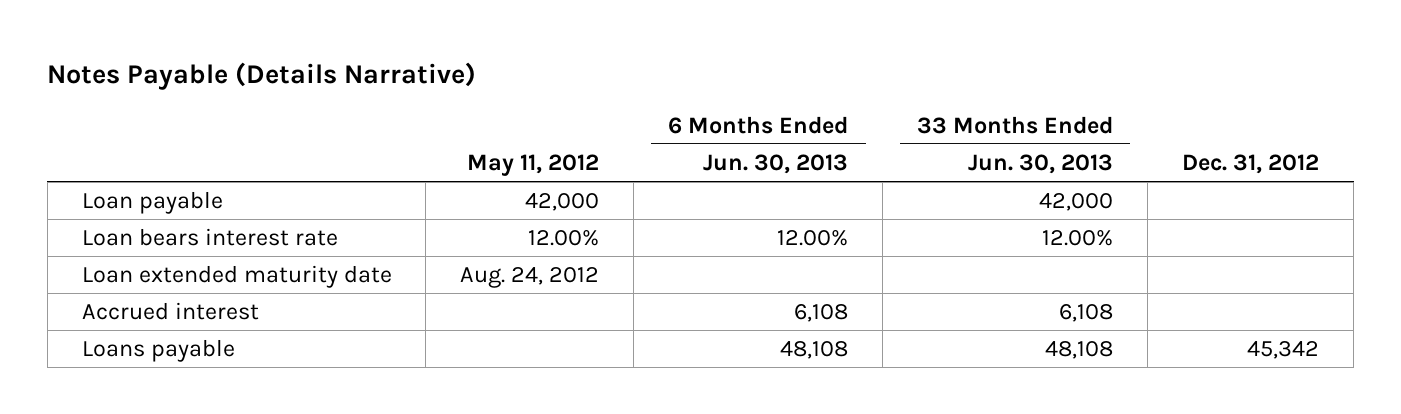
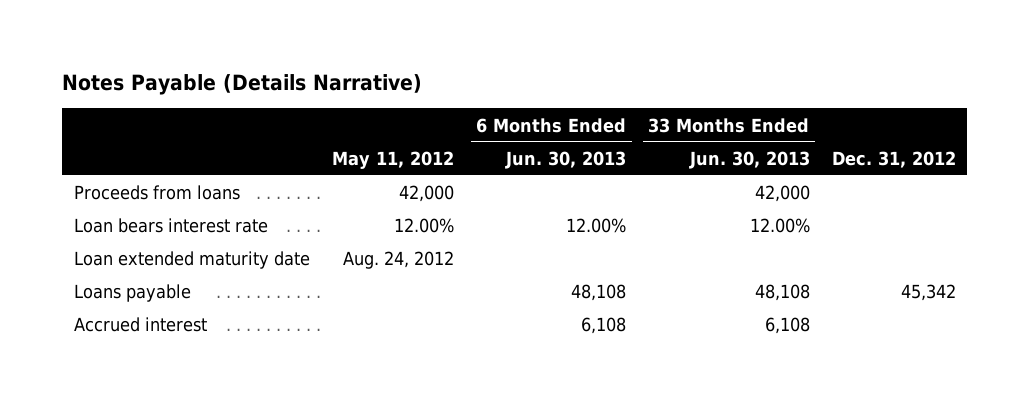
- Loan payable | 42,000 | | 42,000 |
+ Proceeds from loans | 42,000 | | 42,000 |
moved down: Accrued interest | | 6,108 | 6,108 |

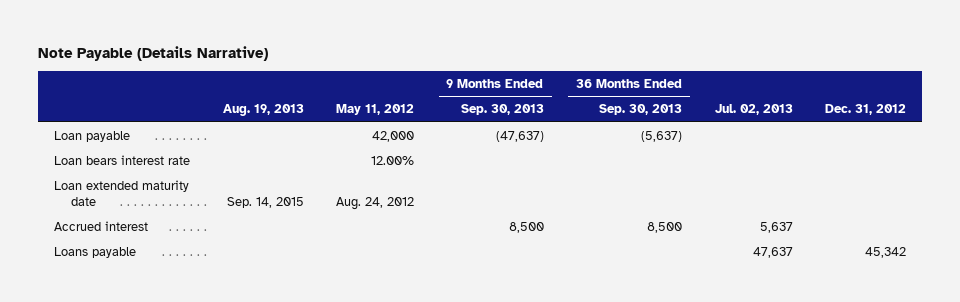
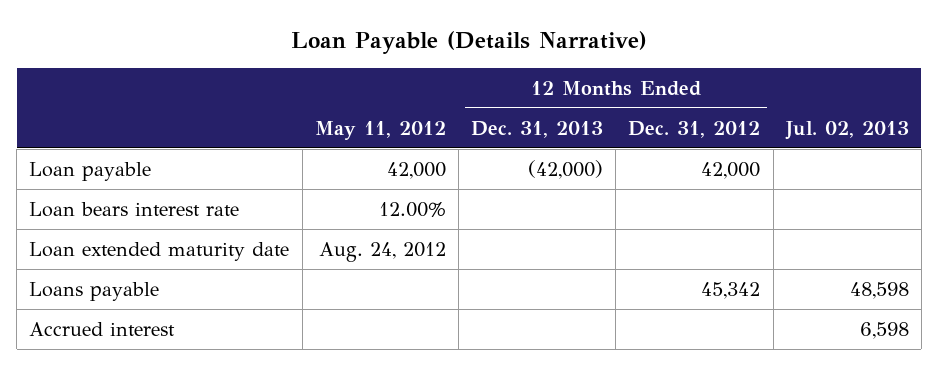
- Note Payable (Details Narrative)
+ Loan Payable (Details Narrative)
- | Aug. 19, 2013 | May 11, 2012 | 9 Months Ended Sep. 30, 2013 | 36 Months Ended Sep. 30, 2013 | Jul. 02, 2013 | Dec. 31, 2012
+ | May 11, 2012 | 12 Months Ended Dec. 31, 2013 | 12 Months Ended Dec. 31, 2012 | Jul. 02, 2013
- Accrued interest | | | 8,500 | 8,500 | 5,637 |
- Loans payable | | | | | 47,637 | 45,342
+ Loans payable | | | 45,342 | 48,598
+ Accrued interest | | | | 6,598

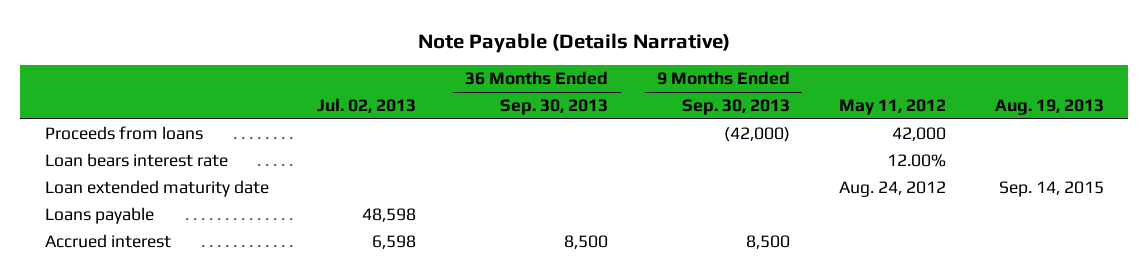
- Loan Payable (Details Narrative)
+ Note Payable (Details Narrative)
- | May 11, 2012 | 12 Months Ended Dec. 31, 2013 | 12 Months Ended Dec. 31, 2012 | Jul. 02, 2013
+ | Jul. 02, 2013 | 36 Months Ended Sep. 30, 2013 | 9 Months Ended Sep. 30, 2013 | May 11, 2012 | Aug. 19, 2013
- Loan payable | 42,000 | (42,000) | 42,000 |
+ Proceeds from loans | | | (42,000) | 42,000 |

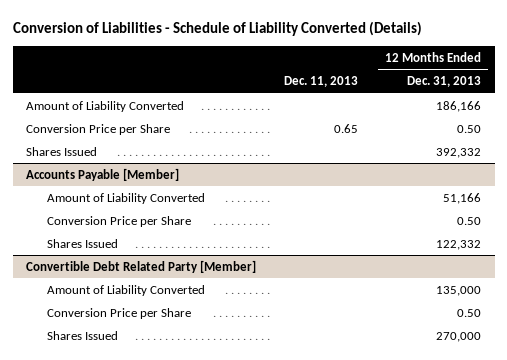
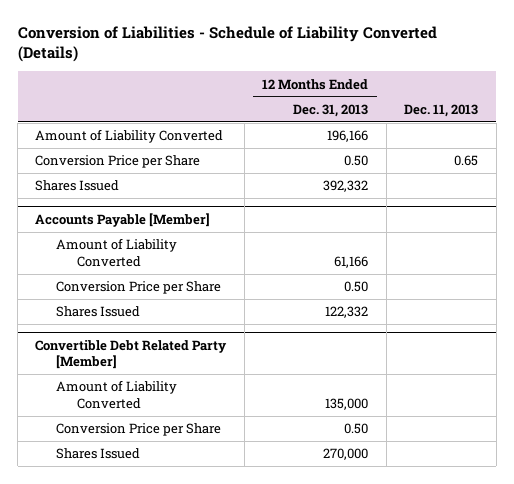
- | Dec. 11, 2013 | 12 Months Ended Dec. 31, 2013
+ | 12 Months Ended Dec. 31, 2013 | Dec. 11, 2013
- Amount of Liability Converted | | 186,166
+ Amount of Liability Converted | 196,166 |
@ Accounts Payable [Member]
- Amount of Liability Converted | | 51,166
+ Amount of Liability Converted | 61,166 |

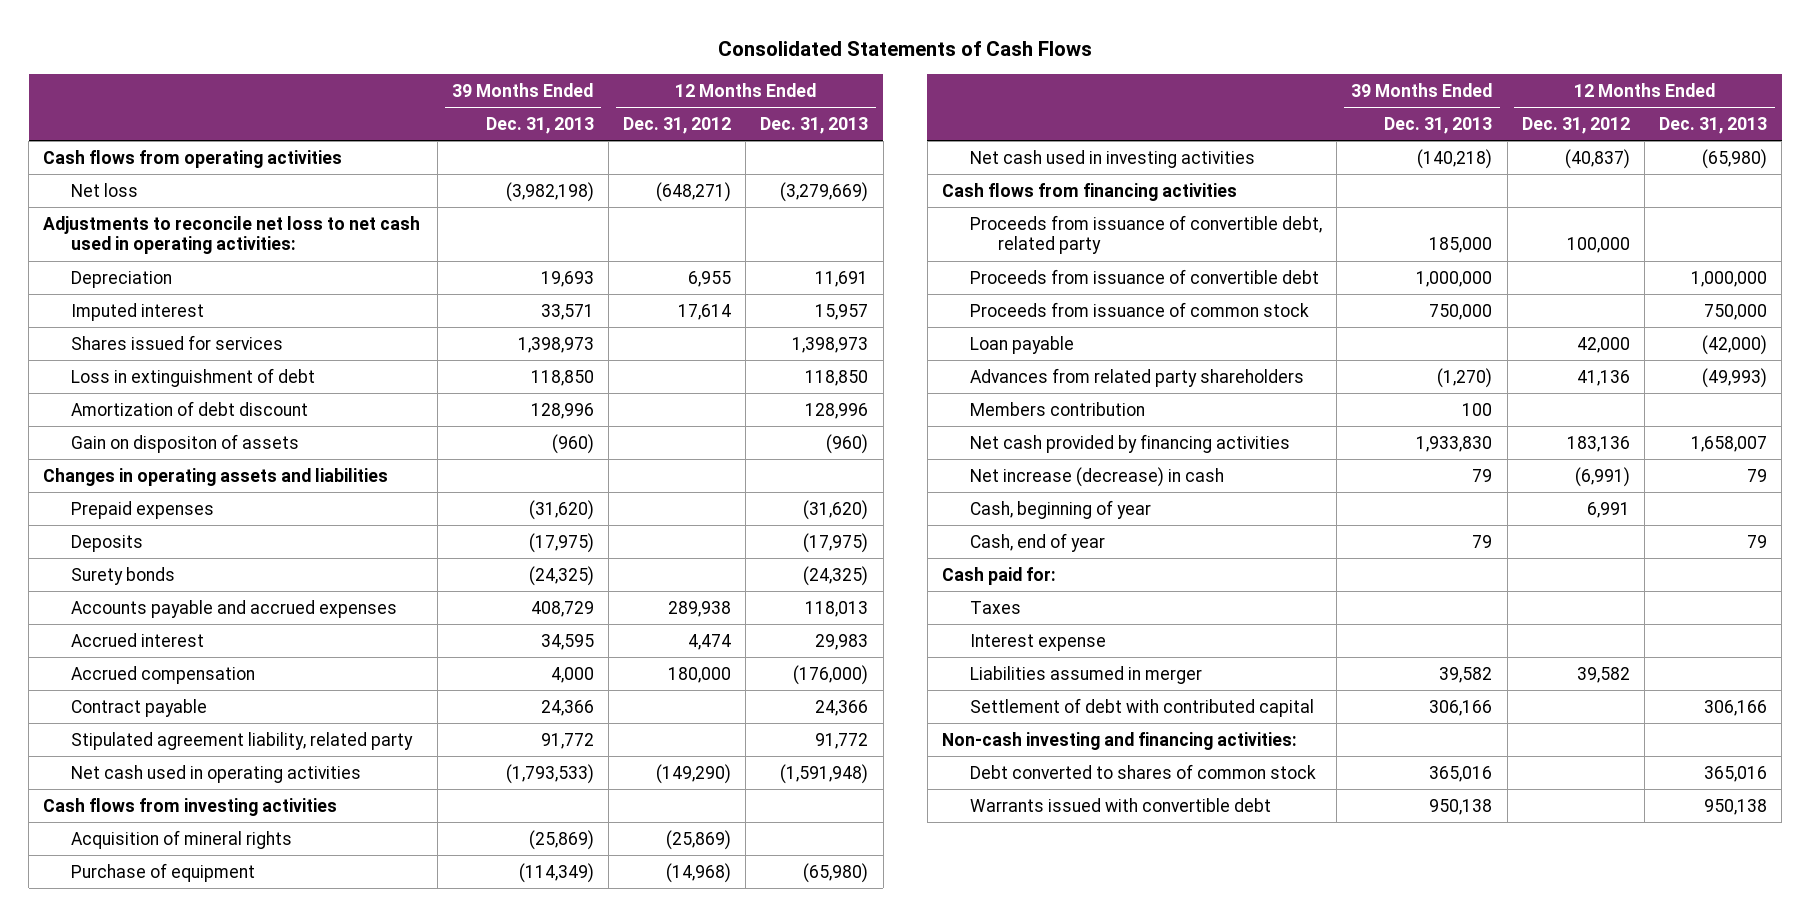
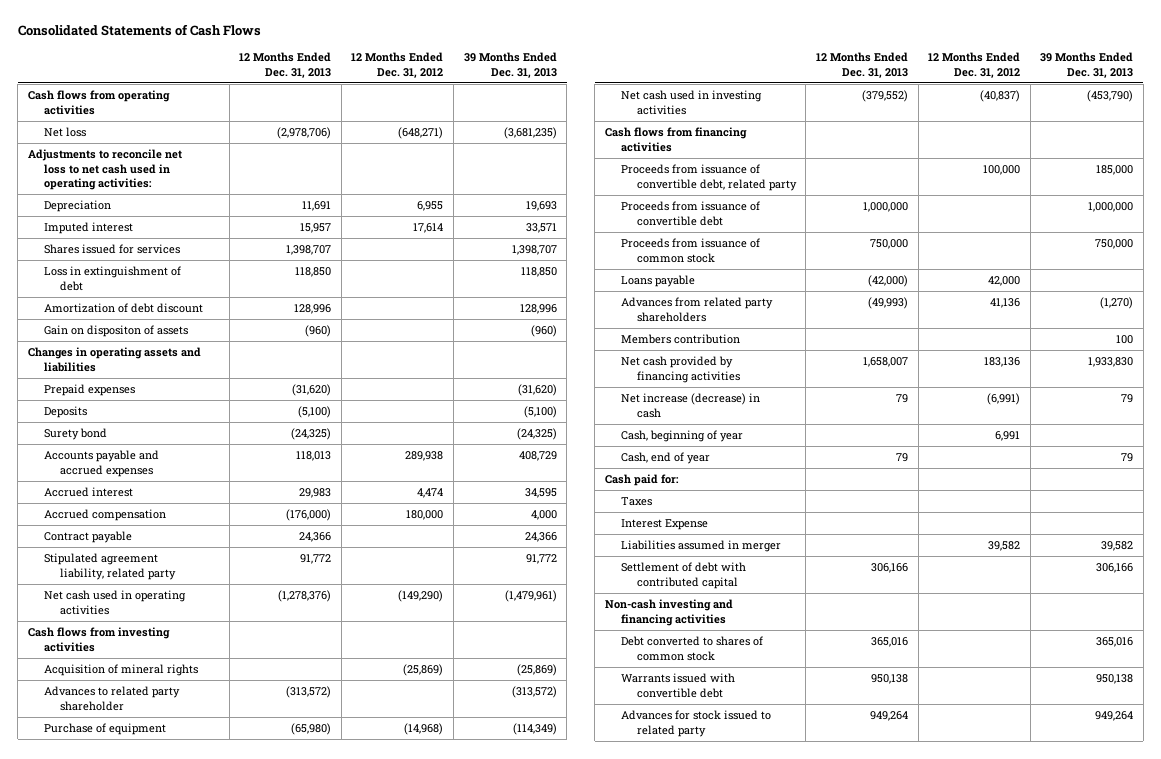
- | 39 Months Ended Dec. 31, 2013 | 12 Months Ended Dec. 31, 2012 | 12 Months Ended Dec. 31, 2013
+ | 12 Months Ended Dec. 31, 2013 | 12 Months Ended Dec. 31, 2012 | 39 Months Ended Dec. 31, 2013
- Net loss | (3,982,198) | (648,271) | (3,279,669)
+ Net loss | (2,978,706) | (648,271) | (3,681,235)
- Shares issued for services | 1,398,973 | | 1,398,973
+ Shares issued for services | 1,398,707 | | 1,398,707
- Deposits | (17,975) | | (17,975)
- Surety bonds | (24,325) | | (24,325)
+ Deposits | (5,100) | | (5,100)
+ Surety bond | (24,325) | | (24,325)
- Net cash used in operating activities | (1,793,533) | (149,290) | (1,591,948)
+ Net cash used in operating activities | (1,278,376) | (149,290) | (1,479,961)
+ Advances to related party shareholder | (313,572) | | (313,572)
- Net cash used in investing activities | (140,218) | (40,837) | (65,980)
+ Net cash used in investing activities | (379,552) | (40,837) | (453,790)
- Loan payable | | 42,000 | (42,000)
+ Loans payable | (42,000) | 42,000 |
- Interest expense
+ Interest Expense
- Non-cash investing and financing activities:
+ Non-cash investing and financing activities
+ Advances for stock issued to related party | 949,264 | | 949,264

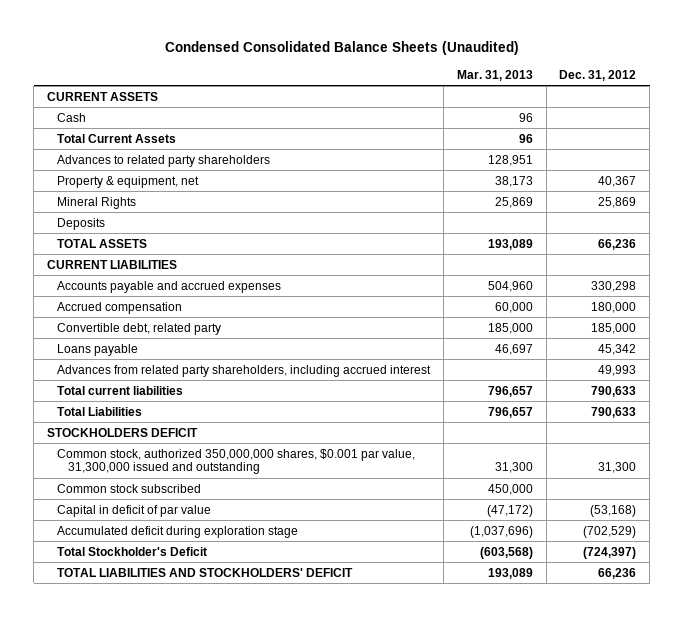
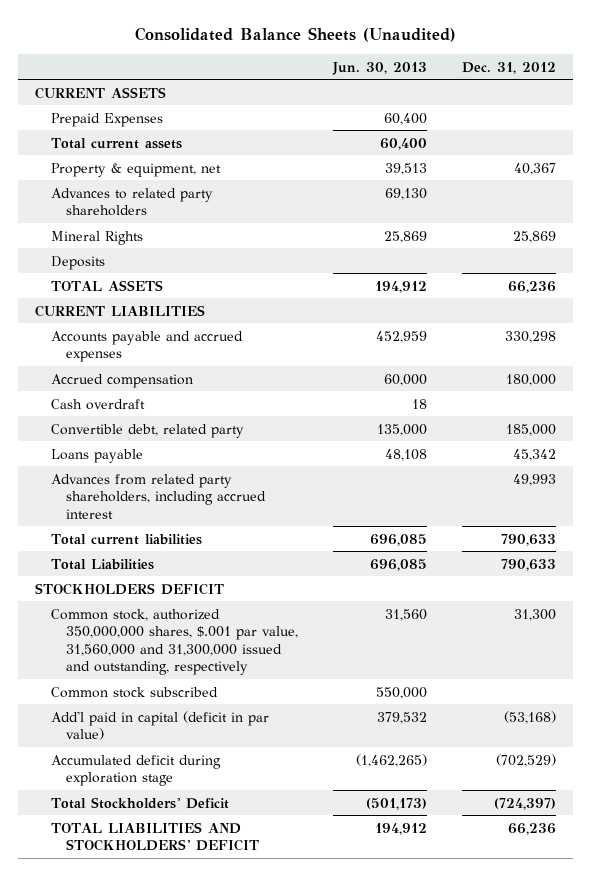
- Condensed Consolidated Balance Sheets (Unaudited)
+ Consolidated Balance Sheets (Unaudited)
- | Mar. 31, 2013 | Dec. 31, 2012
+ | Jun. 30, 2013 | Dec. 31, 2012
- Cash | 96 |
- Total Current Assets | 96 |
+ Prepaid Expenses | 60,400 |
+ Total current assets | 60,400 |
moved down: Advances to related party shareholders | 69,130 |
+ Cash overdraft | 18 |
- Common stock, authorized 350,000,000 shares, $0.001 par value, 31,300,000 issued and outstanding | 31,300 | 31,300
+ Common stock, authorized 350,000,000 shares, $.001 par value, 31,560,000 and 31,300,000 issued and outstanding, respectively | 31,560 | 31,300
- Capital in deficit of par value | (47,172) | (53,168)
+ Add'l paid in capital (deficit in par value) | 379,532 | (53,168)
- Total Stockholder's Deficit | (603,568) | (724,397)
+ Total Stockholders' Deficit | (501,173) | (724,397)

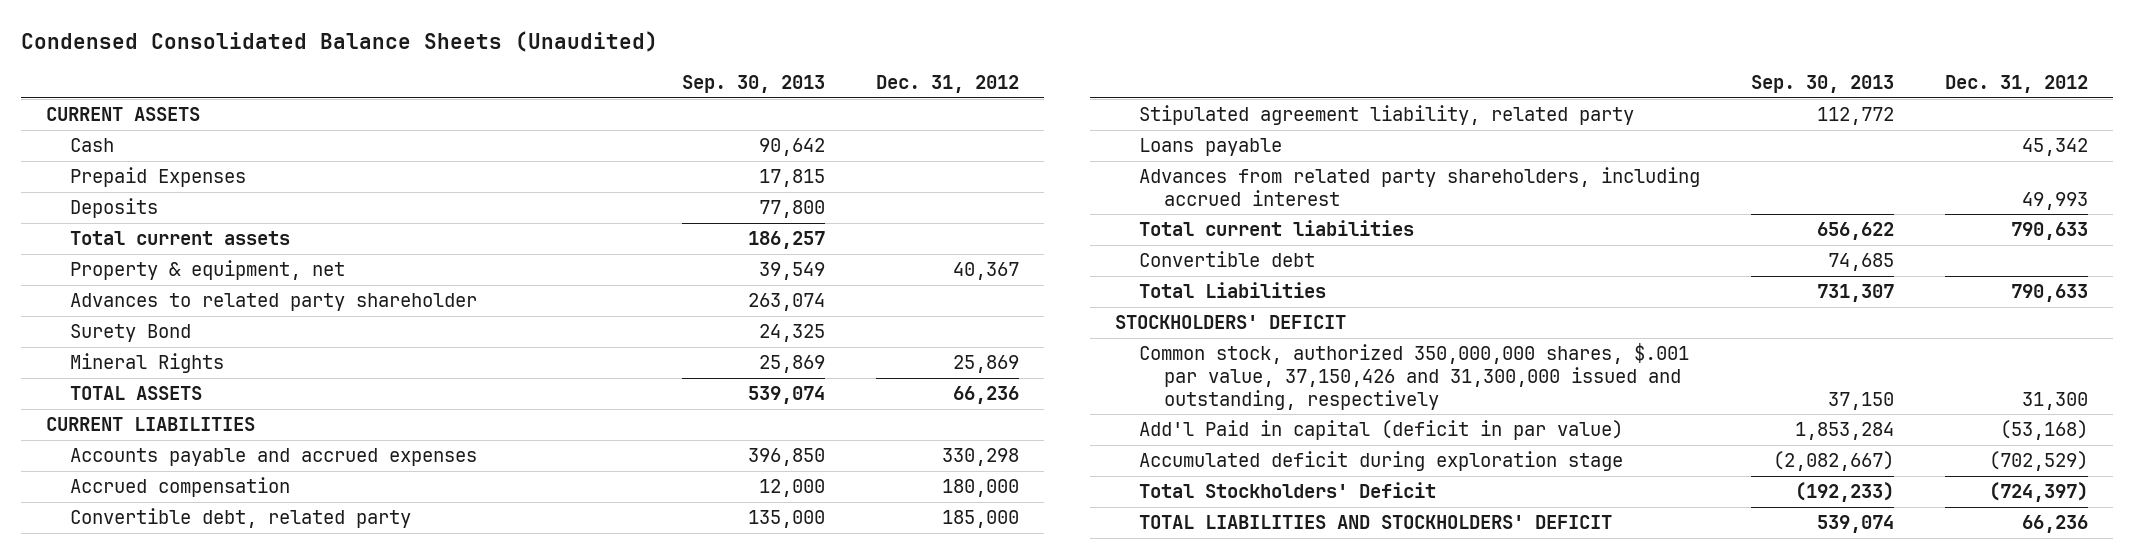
- Consolidated Balance Sheets (Unaudited)
+ Condensed Consolidated Balance Sheets (Unaudited)
- | Jun. 30, 2013 | Dec. 31, 2012
+ | Sep. 30, 2013 | Dec. 31, 2012
+ Cash | 90,642 |
moved up: Deposits | 77,800 |
- Advances to related party shareholders | 69,130 |
+ Advances to related party shareholder | 263,074 |
+ Surety Bond | 24,325 |
- Cash overdraft | 18 |
+ Stipulated agreement liability, related party | 112,772 |
+ Convertible debt | 74,685 |
- STOCKHOLDERS DEFICIT
- Common stock, authorized 350,000,000 shares, $.001 par value, 31,560,000 and 31,300,000 issued and outstanding, respectively | 31,560 | 31,300
- Common stock subscribed | 550,000 |
- Add'l paid in capital (deficit in par value) | 379,532 | (53,168)
+ STOCKHOLDERS' DEFICIT
+ Common stock, authorized 350,000,000 shares, $.001 par value, 37,150,426 and 31,300,000 issued and outstanding, respectively | 37,150 | 31,300
+ Add'l Paid in capital (deficit in par value) | 1,853,284 | (53,168)

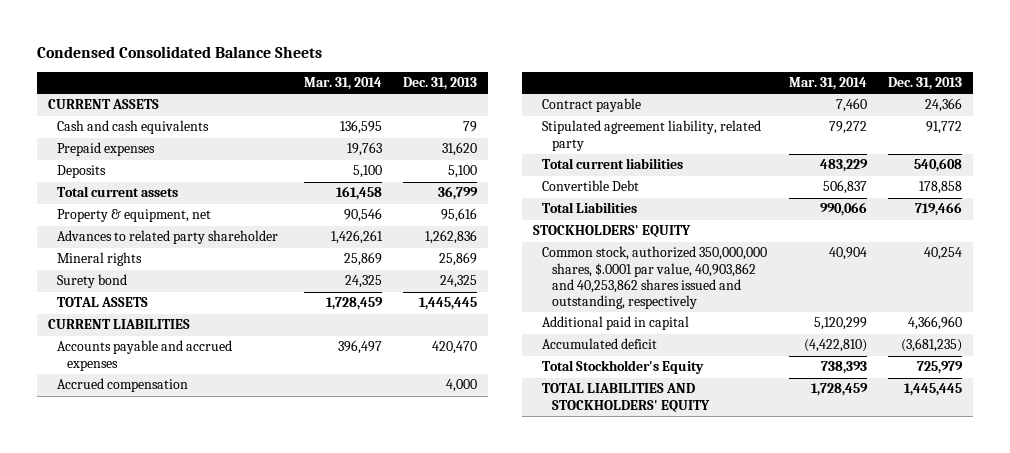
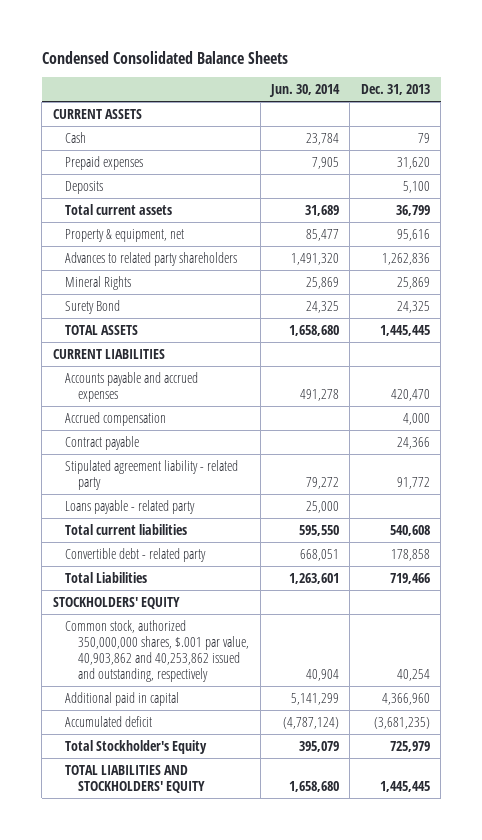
- | Mar. 31, 2014 | Dec. 31, 2013
+ | Jun. 30, 2014 | Dec. 31, 2013
- Cash and cash equivalents | 136,595 | 79
+ Cash | 23,784 | 79
- Advances to related party shareholder | 1,426,261 | 1,262,836
- Mineral rights | 25,869 | 25,869
- Surety bond | 24,325 | 24,325
+ Advances to related party shareholders | 1,491,320 | 1,262,836
+ Mineral Rights | 25,869 | 25,869
+ Surety Bond | 24,325 | 24,325
- Stipulated agreement liability, related party | 79,272 | 91,772
+ Stipulated agreement liability - related party | 79,272 | 91,772
+ Loans payable - related party | 25,000 |
- Convertible Debt | 506,837 | 178,858
+ Convertible debt - related party | 668,051 | 178,858
- Common stock, authorized 350,000,000 shares, $.0001 par value, 40,903,862 and 40,253,862 shares issued and outstanding, respectively | 40,904 | 40,254
+ Common stock, authorized 350,000,000 shares, $.001 par value, 40,903,862 and 40,253,862 issued and outstanding, respectively | 40,904 | 40,254

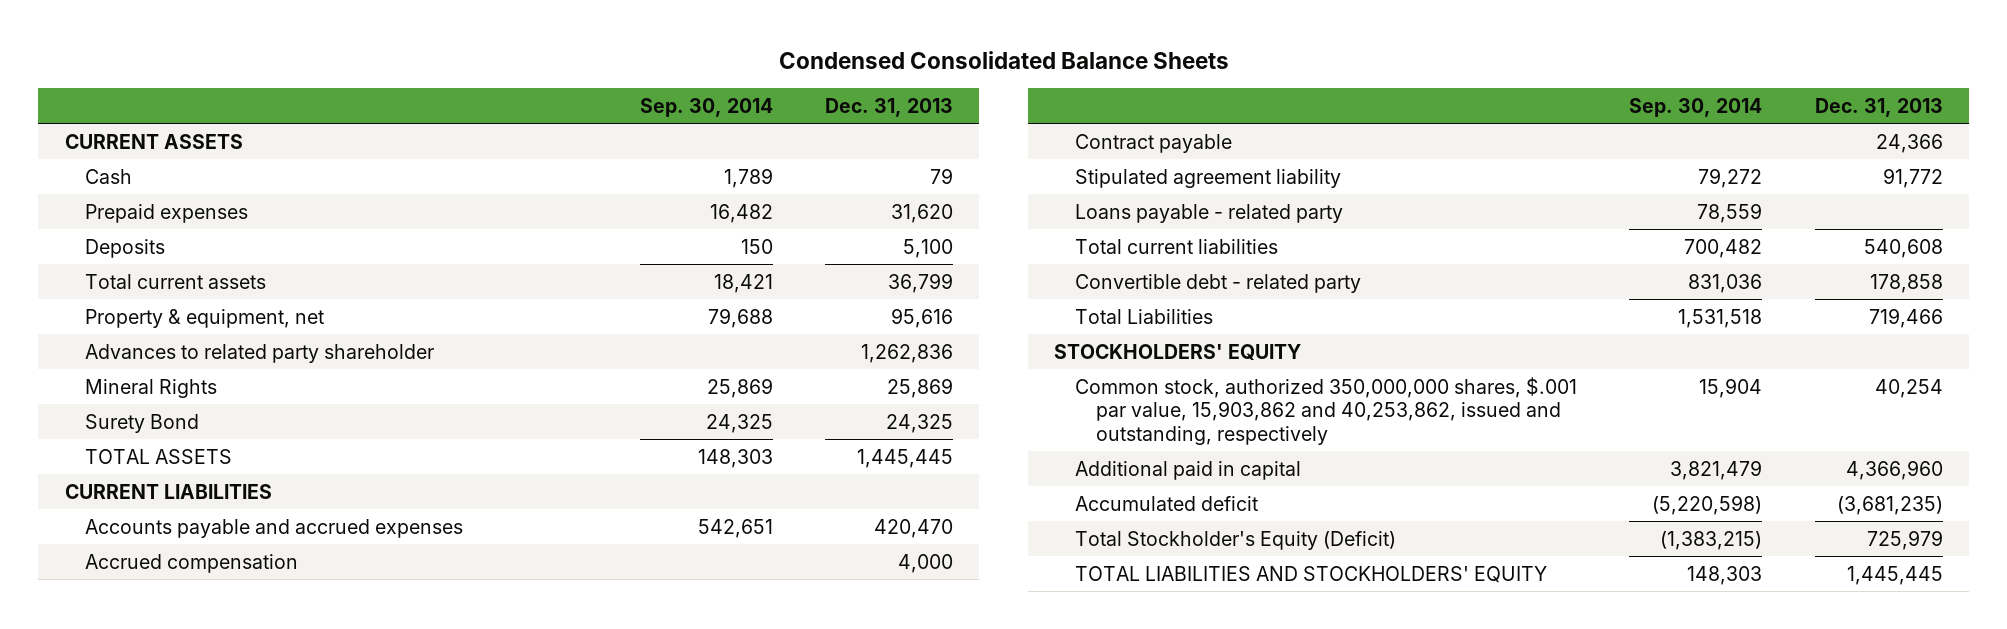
- | Jun. 30, 2014 | Dec. 31, 2013
+ | Sep. 30, 2014 | Dec. 31, 2013
- Advances to related party shareholders | 1,491,320 | 1,262,836
+ Advances to related party shareholder | | 1,262,836
- Stipulated agreement liability - related party | 79,272 | 91,772
+ Stipulated agreement liability | 79,272 | 91,772
- Common stock, authorized 350,000,000 shares, $.001 par value, 40,903,862 and 40,253,862 issued and outstanding, respectively | 40,904 | 40,254
+ Common stock, authorized 350,000,000 shares, $.001 par value, 15,903,862 and 40,253,862, issued and outstanding, respectively | 15,904 | 40,254
- Total Stockholder's Equity | 395,079 | 725,979
+ Total Stockholder's Equity (Deficit) | (1,383,215) | 725,979

